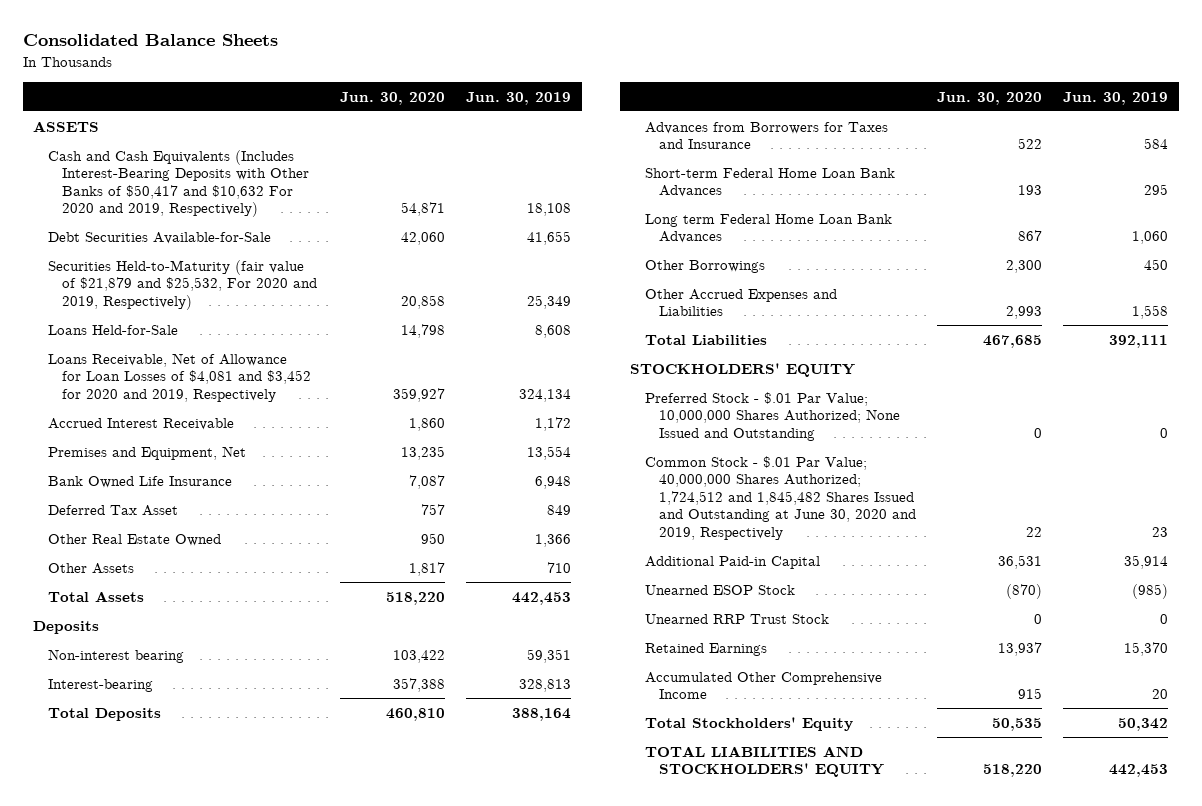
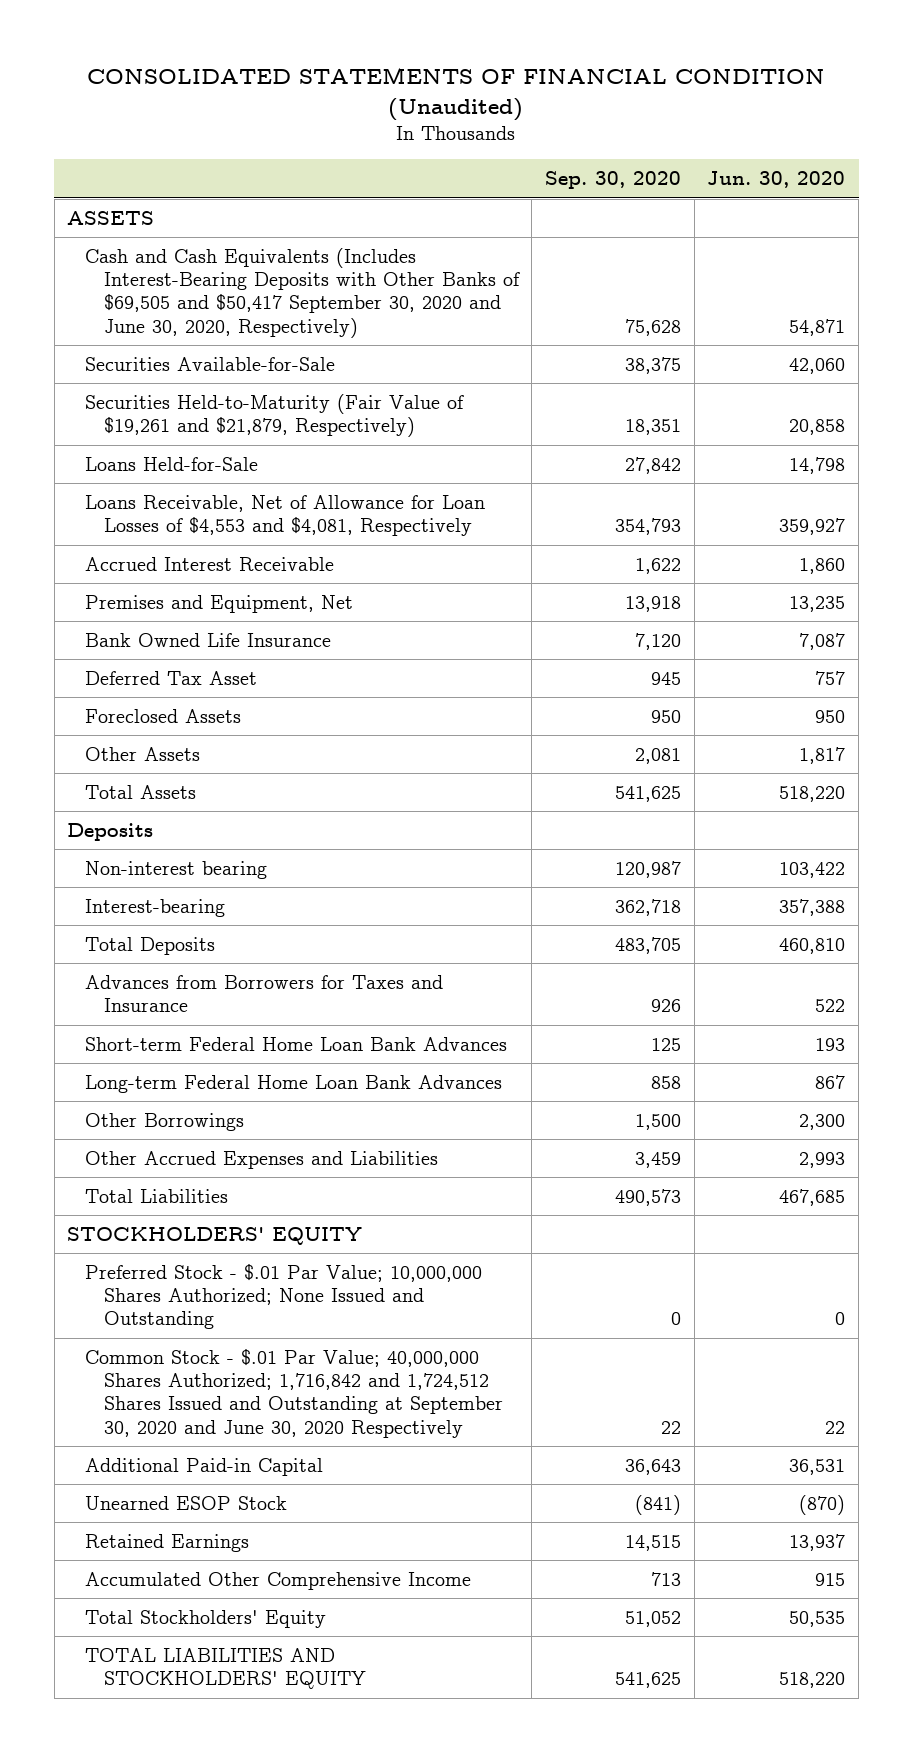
- Consolidated Balance Sheets
+ CONSOLIDATED STATEMENTS OF FINANCIAL CONDITION (Unaudited)
- | Jun. 30, 2020 | Jun. 30, 2019
+ | Sep. 30, 2020 | Jun. 30, 2020
- Cash and Cash Equivalents (Includes Interest-Bearing Deposits with Other Banks of $50,417 and $10,632 For 2020 and 2019, Respectively) | 54,871 | 18,108
- Debt Securities Available-for-Sale | 42,060 | 41,655
- Securities Held-to-Maturity (fair value of $21,879 and $25,532, For 2020 and 2019, Respectively) | 20,858 | 25,349
+ Cash and Cash Equivalents (Includes Interest-Bearing Deposits with Other Banks of $69,505 and $50,417 September 30, 2020 and June 30, 2020, Respectively) | 75,628 | 54,871
+ Securities Available-for-Sale | 38,375 | 42,060
+ Securities Held-to-Maturity (Fair Value of $19,261 and $21,879, Respectively) | 18,351 | 20,858
- Loans Receivable, Net of Allowance for Loan Losses of $4,081 and $3,452 for 2020 and 2019, Respectively | 359,927 | 324,134
+ Loans Receivable, Net of Allowance for Loan Losses of $4,553 and $4,081, Respectively | 354,793 | 359,927
- Other Real Estate Owned | 950 | 1,366
+ Foreclosed Assets | 950 | 950
- Long term Federal Home Loan Bank Advances | 867 | 1,060
+ Long-term Federal Home Loan Bank Advances | 858 | 867
- Common Stock - $.01 Par Value; 40,000,000 Shares Authorized; 1,724,512 and 1,845,482 Shares Issued and Outstanding at June 30, 2020 and 2019, Respectively | 22 | 23
+ Common Stock - $.01 Par Value; 40,000,000 Shares Authorized; 1,716,842 and 1,724,512 Shares Issued and Outstanding at September 30, 2020 and June 30, 2020 Respectively | 22 | 22
- Unearned RRP Trust Stock | 0 | 0

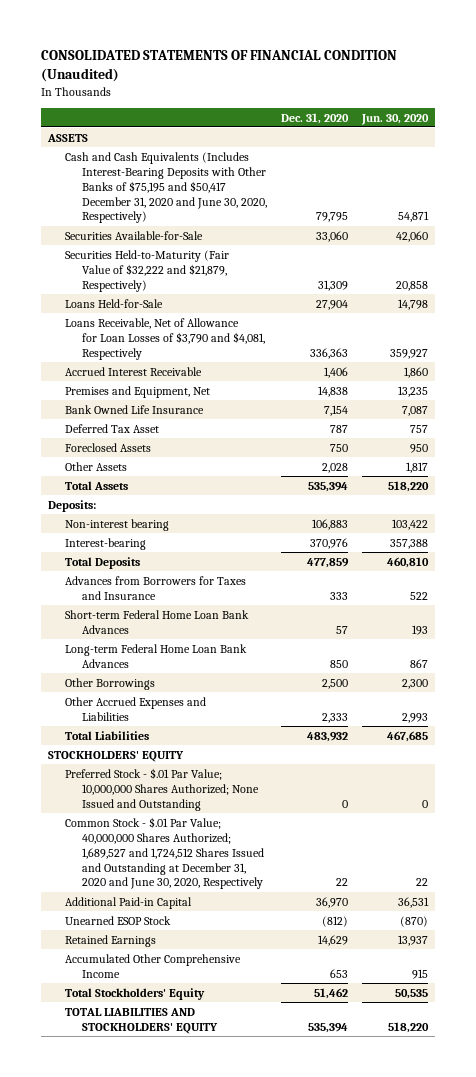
- | Sep. 30, 2020 | Jun. 30, 2020
+ | Dec. 31, 2020 | Jun. 30, 2020
- Cash and Cash Equivalents (Includes Interest-Bearing Deposits with Other Banks of $69,505 and $50,417 September 30, 2020 and June 30, 2020, Respectively) | 75,628 | 54,871
+ Cash and Cash Equivalents (Includes Interest-Bearing Deposits with Other Banks of $75,195 and $50,417 December 31, 2020 and June 30, 2020, Respectively) | 79,795 | 54,871
- Securities Held-to-Maturity (Fair Value of $19,261 and $21,879, Respectively) | 18,351 | 20,858
+ Securities Held-to-Maturity (Fair Value of $32,222 and $21,879, Respectively) | 31,309 | 20,858
- Loans Receivable, Net of Allowance for Loan Losses of $4,553 and $4,081, Respectively | 354,793 | 359,927
+ Loans Receivable, Net of Allowance for Loan Losses of $3,790 and $4,081, Respectively | 336,363 | 359,927
- Deposits
+ Deposits:
- Common Stock - $.01 Par Value; 40,000,000 Shares Authorized; 1,716,842 and 1,724,512 Shares Issued and Outstanding at September 30, 2020 and June 30, 2020 Respectively | 22 | 22
+ Common Stock - $.01 Par Value; 40,000,000 Shares Authorized; 1,689,527 and 1,724,512 Shares Issued and Outstanding at December 31, 2020 and June 30, 2020, Respectively | 22 | 22

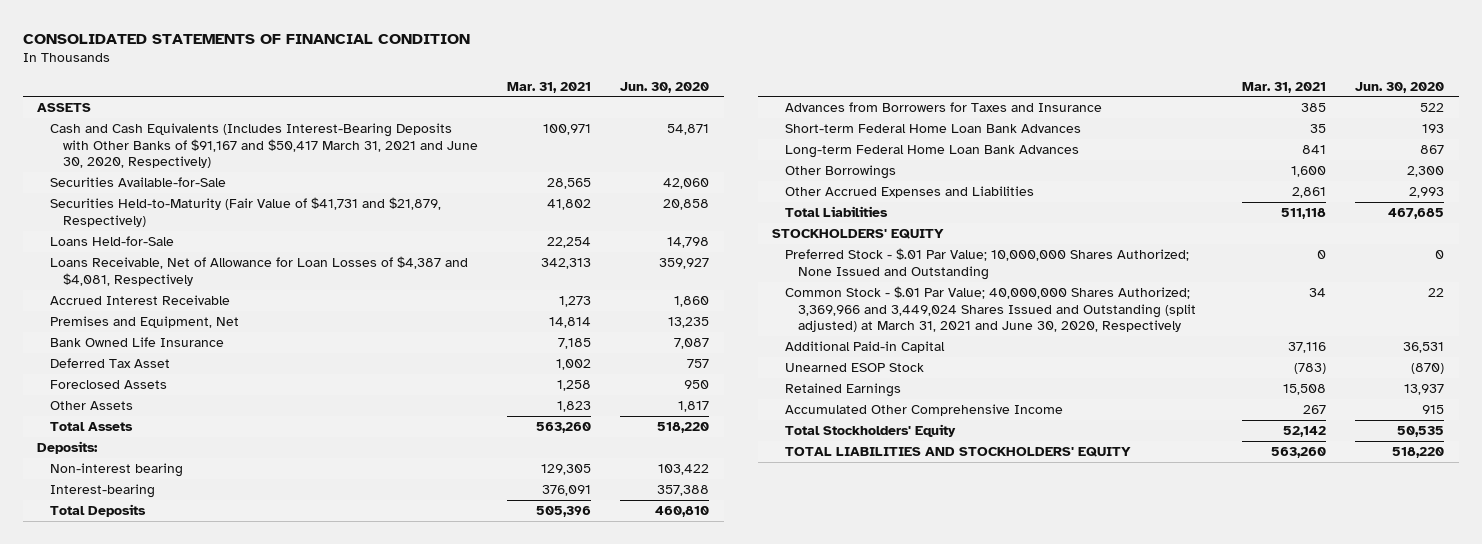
- CONSOLIDATED STATEMENTS OF FINANCIAL CONDITION (Unaudited)
+ CONSOLIDATED STATEMENTS OF FINANCIAL CONDITION
- | Dec. 31, 2020 | Jun. 30, 2020
+ | Mar. 31, 2021 | Jun. 30, 2020
- Cash and Cash Equivalents (Includes Interest-Bearing Deposits with Other Banks of $75,195 and $50,417 December 31, 2020 and June 30, 2020, Respectively) | 79,795 | 54,871
+ Cash and Cash Equivalents (Includes Interest-Bearing Deposits with Other Banks of $91,167 and $50,417 March 31, 2021 and June 30, 2020, Respectively) | 100,971 | 54,871
- Securities Held-to-Maturity (Fair Value of $32,222 and $21,879, Respectively) | 31,309 | 20,858
+ Securities Held-to-Maturity (Fair Value of $41,731 and $21,879, Respectively) | 41,802 | 20,858
- Loans Receivable, Net of Allowance for Loan Losses of $3,790 and $4,081, Respectively | 336,363 | 359,927
+ Loans Receivable, Net of Allowance for Loan Losses of $4,387 and $4,081, Respectively | 342,313 | 359,927
- Common Stock - $.01 Par Value; 40,000,000 Shares Authorized; 1,689,527 and 1,724,512 Shares Issued and Outstanding at December 31, 2020 and June 30, 2020, Respectively | 22 | 22
+ Common Stock - $.01 Par Value; 40,000,000 Shares Authorized; 3,369,966 and 3,449,024 Shares Issued and Outstanding (split adjusted) at March 31, 2021 and June 30, 2020, Respectively | 34 | 22

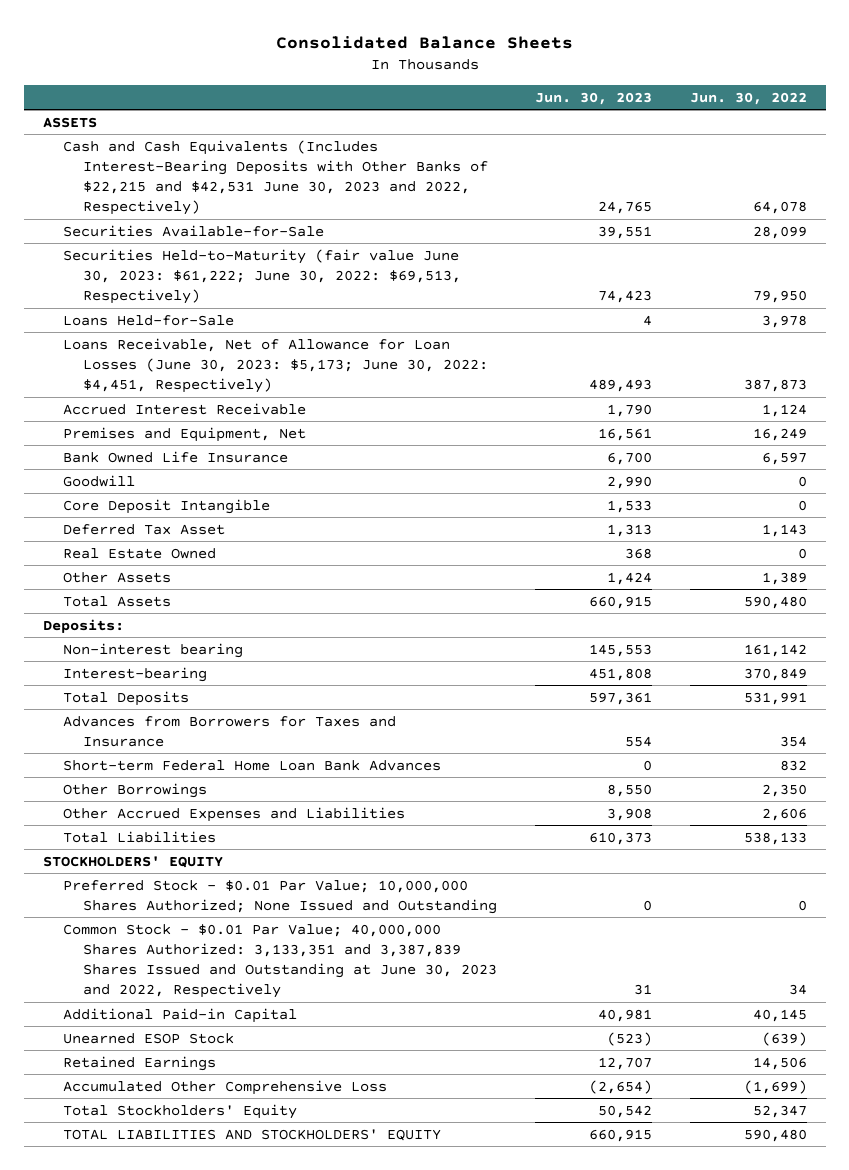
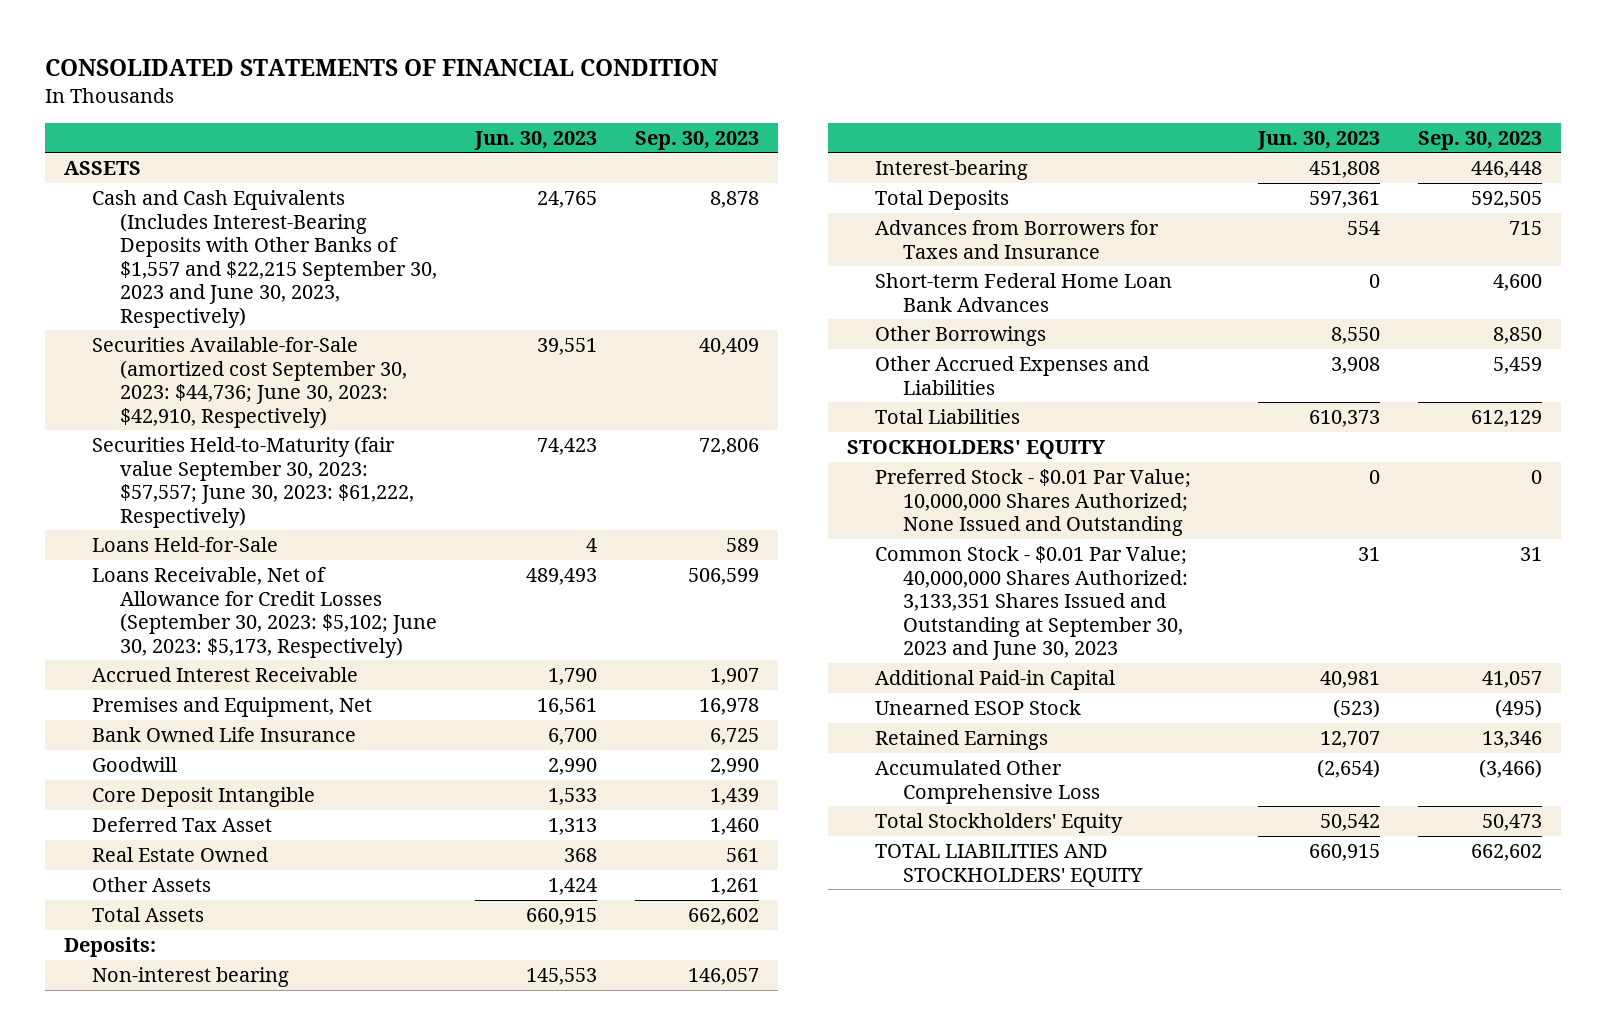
- Consolidated Balance Sheets
+ CONSOLIDATED STATEMENTS OF FINANCIAL CONDITION
- | Jun. 30, 2023 | Jun. 30, 2022
+ | Jun. 30, 2023 | Sep. 30, 2023
- Cash and Cash Equivalents (Includes Interest-Bearing Deposits with Other Banks of $22,215 and $42,531 June 30, 2023 and 2022, Respectively) | 24,765 | 64,078
- Securities Available-for-Sale | 39,551 | 28,099
- Securities Held-to-Maturity (fair value June 30, 2023: $61,222; June 30, 2022: $69,513, Respectively) | 74,423 | 79,950
+ Cash and Cash Equivalents (Includes Interest-Bearing Deposits with Other Banks of $1,557 and $22,215 September 30, 2023 and June 30, 2023, Respectively) | 24,765 | 8,878
+ Securities Available-for-Sale (amortized cost September 30, 2023: $44,736; June 30, 2023: $42,910, Respectively) | 39,551 | 40,409
+ Securities Held-to-Maturity (fair value September 30, 2023: $57,557; June 30, 2023: $61,222, Respectively) | 74,423 | 72,806
- Loans Receivable, Net of Allowance for Loan Losses (June 30, 2023: $5,173; June 30, 2022: $4,451, Respectively) | 489,493 | 387,873
+ Loans Receivable, Net of Allowance for Credit Losses (September 30, 2023: $5,102; June 30, 2023: $5,173, Respectively) | 489,493 | 506,599
- Common Stock - $0.01 Par Value; 40,000,000 Shares Authorized: 3,133,351 and 3,387,839 Shares Issued and Outstanding at June 30, 2023 and 2022, Respectively | 31 | 34
+ Common Stock - $0.01 Par Value; 40,000,000 Shares Authorized: 3,133,351 Shares Issued and Outstanding at September 30, 2023 and June 30, 2023 | 31 | 31

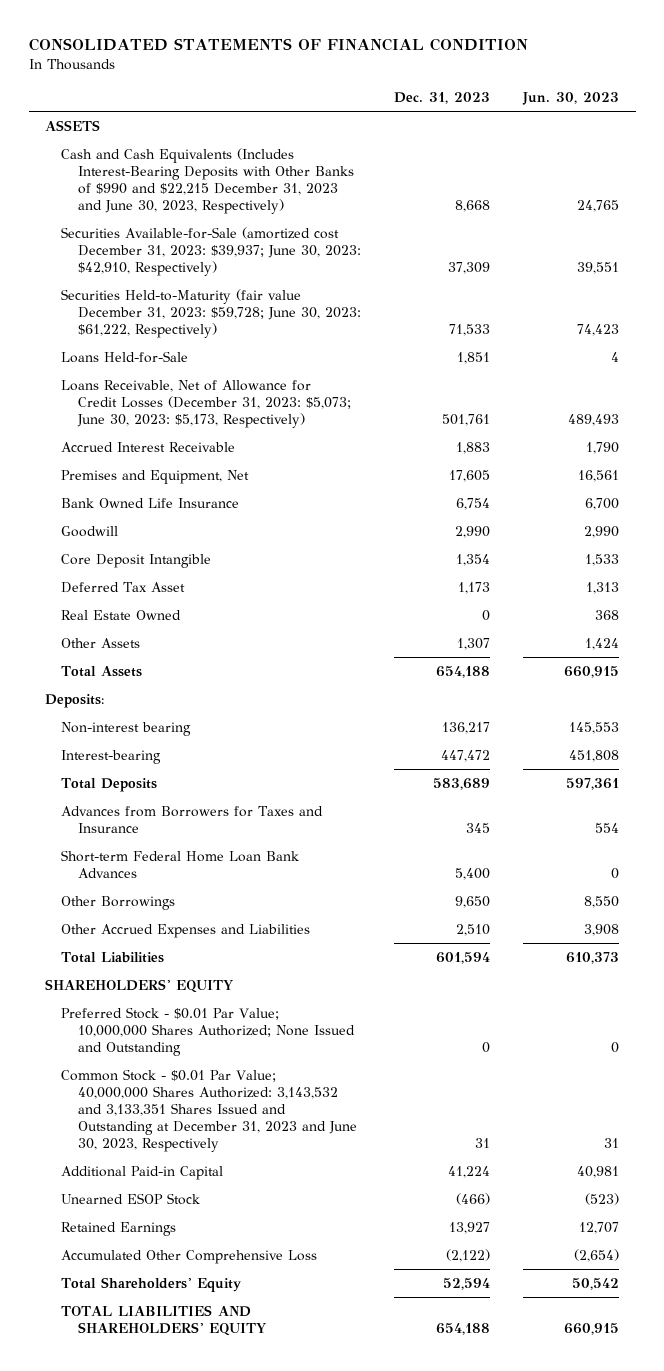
- | Jun. 30, 2023 | Sep. 30, 2023
+ | Dec. 31, 2023 | Jun. 30, 2023
- Cash and Cash Equivalents (Includes Interest-Bearing Deposits with Other Banks of $1,557 and $22,215 September 30, 2023 and June 30, 2023, Respectively) | 24,765 | 8,878
- Securities Available-for-Sale (amortized cost September 30, 2023: $44,736; June 30, 2023: $42,910, Respectively) | 39,551 | 40,409
- Securities Held-to-Maturity (fair value September 30, 2023: $57,557; June 30, 2023: $61,222, Respectively) | 74,423 | 72,806
+ Cash and Cash Equivalents (Includes Interest-Bearing Deposits with Other Banks of $990 and $22,215 December 31, 2023 and June 30, 2023, Respectively) | 8,668 | 24,765
+ Securities Available-for-Sale (amortized cost December 31, 2023: $39,937; June 30, 2023: $42,910, Respectively) | 37,309 | 39,551
+ Securities Held-to-Maturity (fair value December 31, 2023: $59,728; June 30, 2023: $61,222, Respectively) | 71,533 | 74,423
- Loans Receivable, Net of Allowance for Credit Losses (September 30, 2023: $5,102; June 30, 2023: $5,173, Respectively) | 489,493 | 506,599
+ Loans Receivable, Net of Allowance for Credit Losses (December 31, 2023: $5,073; June 30, 2023: $5,173, Respectively) | 501,761 | 489,493
- STOCKHOLDERS' EQUITY
+ SHAREHOLDERS' EQUITY
- Common Stock - $0.01 Par Value; 40,000,000 Shares Authorized: 3,133,351 Shares Issued and Outstanding at September 30, 2023 and June 30, 2023 | 31 | 31
+ Common Stock - $0.01 Par Value; 40,000,000 Shares Authorized: 3,143,532 and 3,133,351 Shares Issued and Outstanding at December 31, 2023 and June 30, 2023, Respectively | 31 | 31
- Total Stockholders' Equity | 50,542 | 50,473
- TOTAL LIABILITIES AND STOCKHOLDERS' EQUITY | 660,915 | 662,602
+ Total Shareholders' Equity | 52,594 | 50,542
+ TOTAL LIABILITIES AND SHAREHOLDERS' EQUITY | 654,188 | 660,915

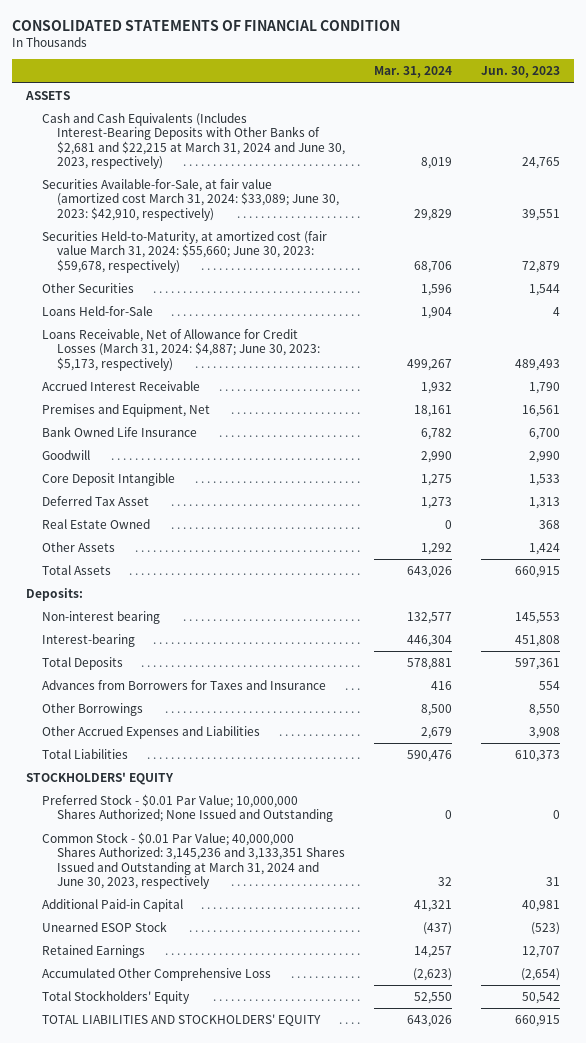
- | Dec. 31, 2023 | Jun. 30, 2023
+ | Mar. 31, 2024 | Jun. 30, 2023
- Cash and Cash Equivalents (Includes Interest-Bearing Deposits with Other Banks of $990 and $22,215 December 31, 2023 and June 30, 2023, Respectively) | 8,668 | 24,765
- Securities Available-for-Sale (amortized cost December 31, 2023: $39,937; June 30, 2023: $42,910, Respectively) | 37,309 | 39,551
- Securities Held-to-Maturity (fair value December 31, 2023: $59,728; June 30, 2023: $61,222, Respectively) | 71,533 | 74,423
+ Cash and Cash Equivalents (Includes Interest-Bearing Deposits with Other Banks of $2,681 and $22,215 at March 31, 2024 and June 30, 2023, respectively) | 8,019 | 24,765
+ Securities Available-for-Sale, at fair value (amortized cost March 31, 2024: $33,089; June 30, 2023: $42,910, respectively) | 29,829 | 39,551
+ Securities Held-to-Maturity, at amortized cost (fair value March 31, 2024: $55,660; June 30, 2023: $59,678, respectively) | 68,706 | 72,879
+ Other Securities | 1,596 | 1,544
- Loans Receivable, Net of Allowance for Credit Losses (December 31, 2023: $5,073; June 30, 2023: $5,173, Respectively) | 501,761 | 489,493
+ Loans Receivable, Net of Allowance for Credit Losses (March 31, 2024: $4,887; June 30, 2023: $5,173, respectively) | 499,267 | 489,493
- Short-term Federal Home Loan Bank Advances | 5,400 | 0
- SHAREHOLDERS' EQUITY
+ STOCKHOLDERS' EQUITY
- Common Stock - $0.01 Par Value; 40,000,000 Shares Authorized: 3,143,532 and 3,133,351 Shares Issued and Outstanding at December 31, 2023 and June 30, 2023, Respectively | 31 | 31
+ Common Stock - $0.01 Par Value; 40,000,000 Shares Authorized: 3,145,236 and 3,133,351 Shares Issued and Outstanding at March 31, 2024 and June 30, 2023, respectively | 32 | 31
- Total Shareholders' Equity | 52,594 | 50,542
- TOTAL LIABILITIES AND SHAREHOLDERS' EQUITY | 654,188 | 660,915
+ Total Stockholders' Equity | 52,550 | 50,542
+ TOTAL LIABILITIES AND STOCKHOLDERS' EQUITY | 643,026 | 660,915

